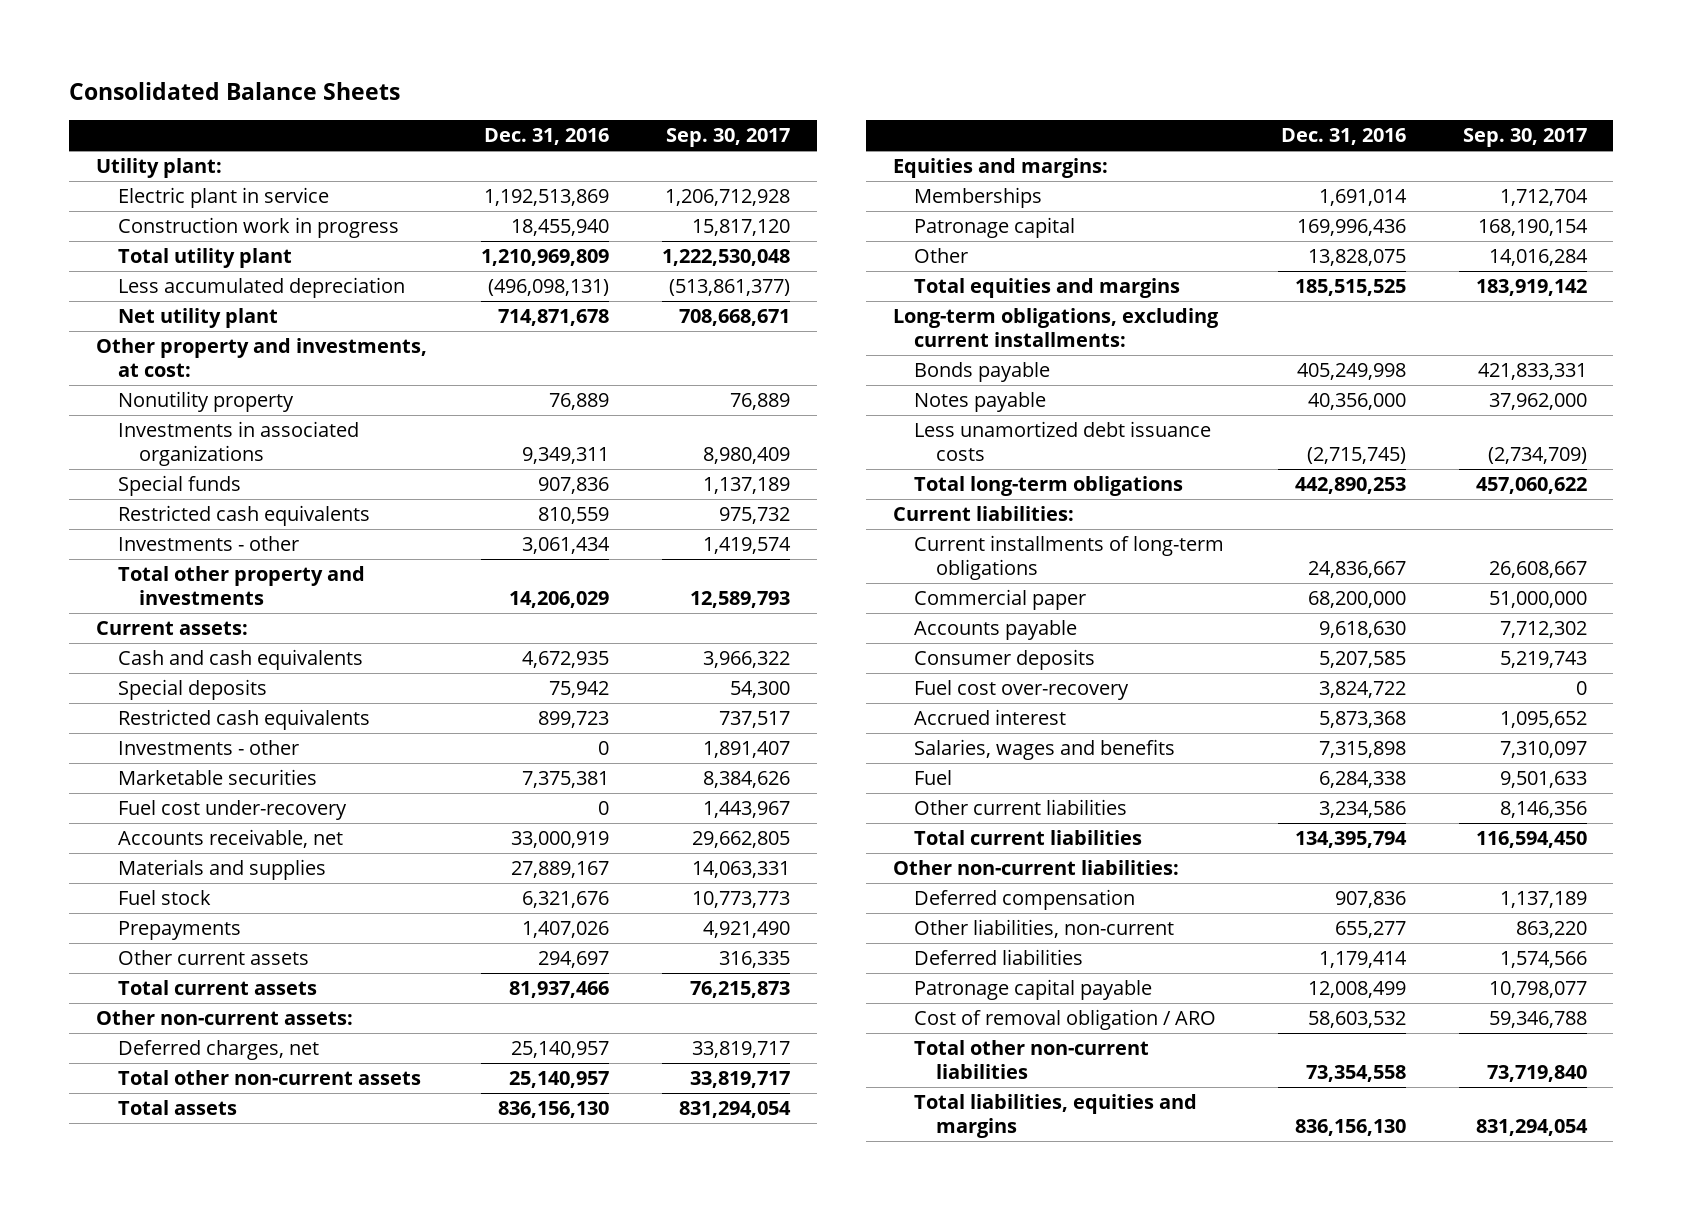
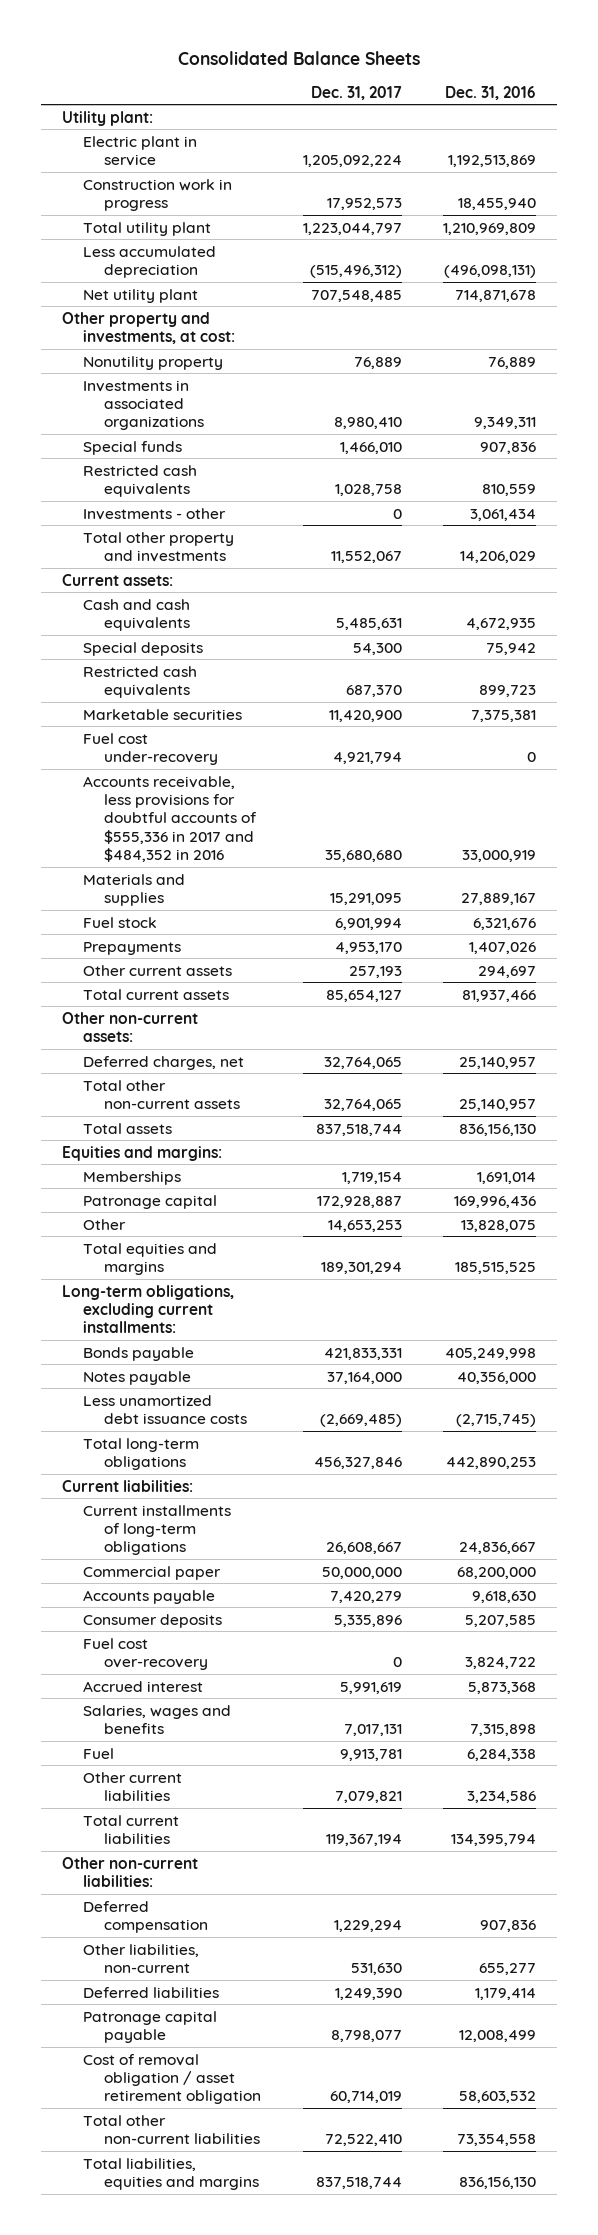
- | Dec. 31, 2016 | Sep. 30, 2017
+ | Dec. 31, 2017 | Dec. 31, 2016
- Investments - other | 0 | 1,891,407
- Accounts receivable, net | 33,000,919 | 29,662,805
+ Accounts receivable, less provisions for doubtful accounts of $555,336 in 2017 and $484,352 in 2016 | 35,680,680 | 33,000,919
- Cost of removal obligation / ARO | 58,603,532 | 59,346,788
+ Cost of removal obligation / asset retirement obligation | 60,714,019 | 58,603,532

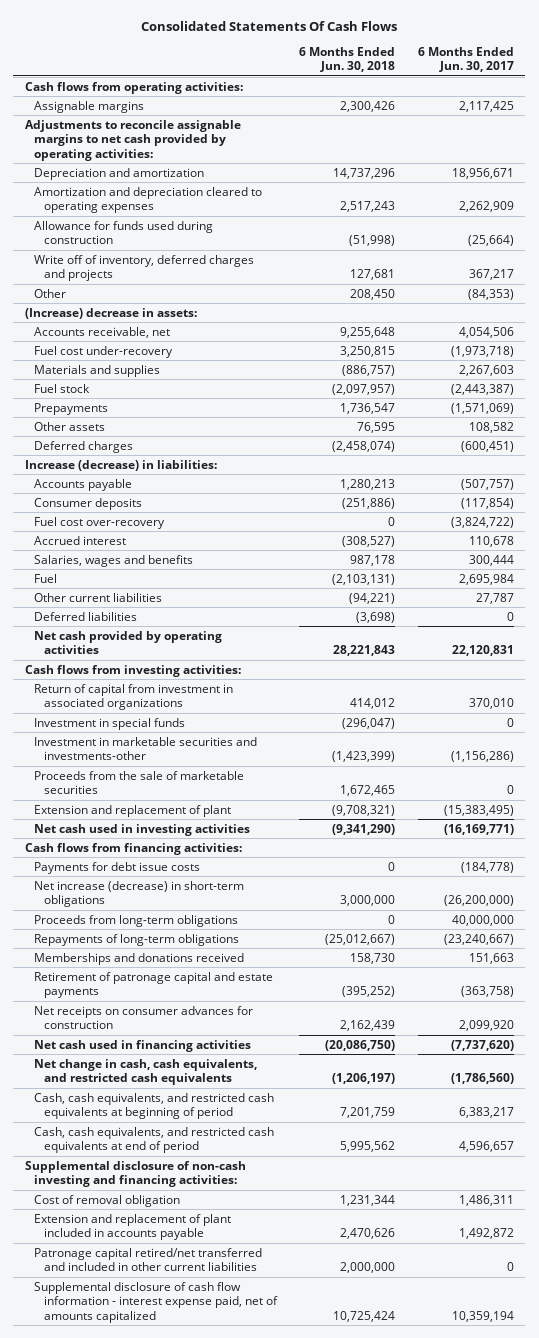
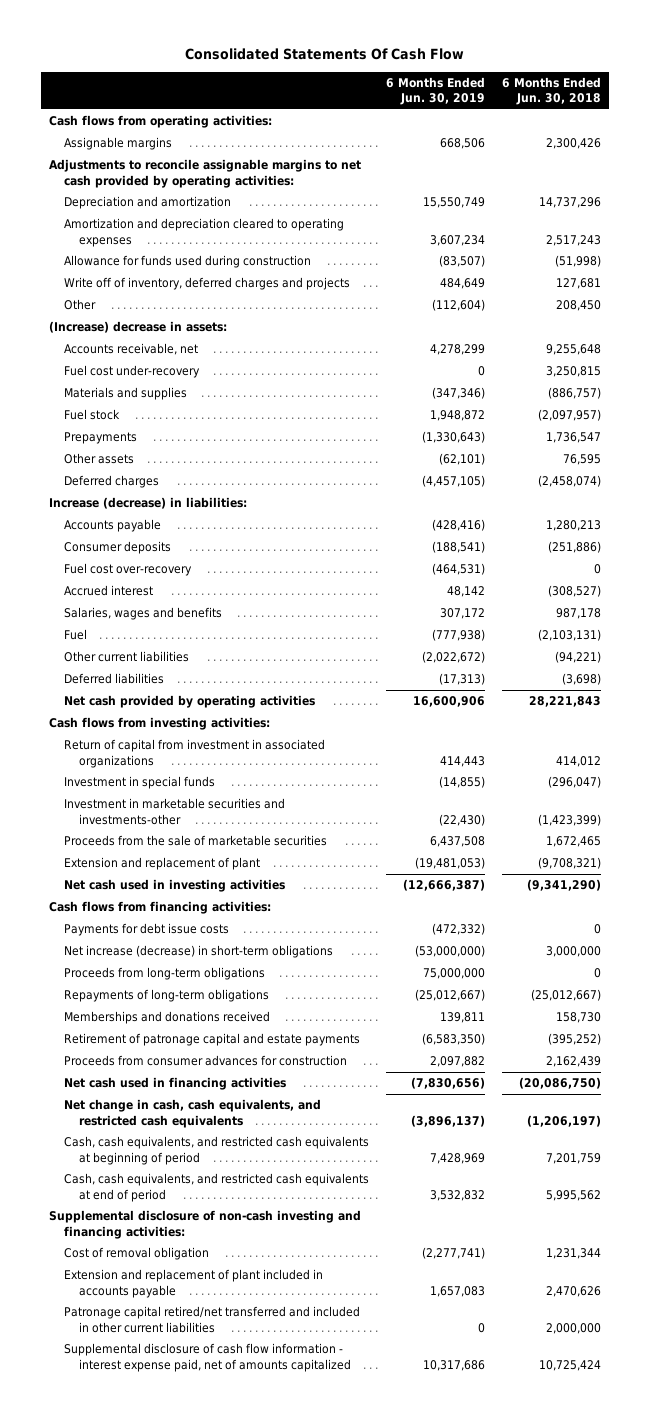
- Consolidated Statements Of Cash Flows
+ Consolidated Statements Of Cash Flow
- | 6 Months Ended Jun. 30, 2018 | 6 Months Ended Jun. 30, 2017
+ | 6 Months Ended Jun. 30, 2019 | 6 Months Ended Jun. 30, 2018
- Net receipts on consumer advances for construction | 2,162,439 | 2,099,920
+ Proceeds from consumer advances for construction | 2,097,882 | 2,162,439

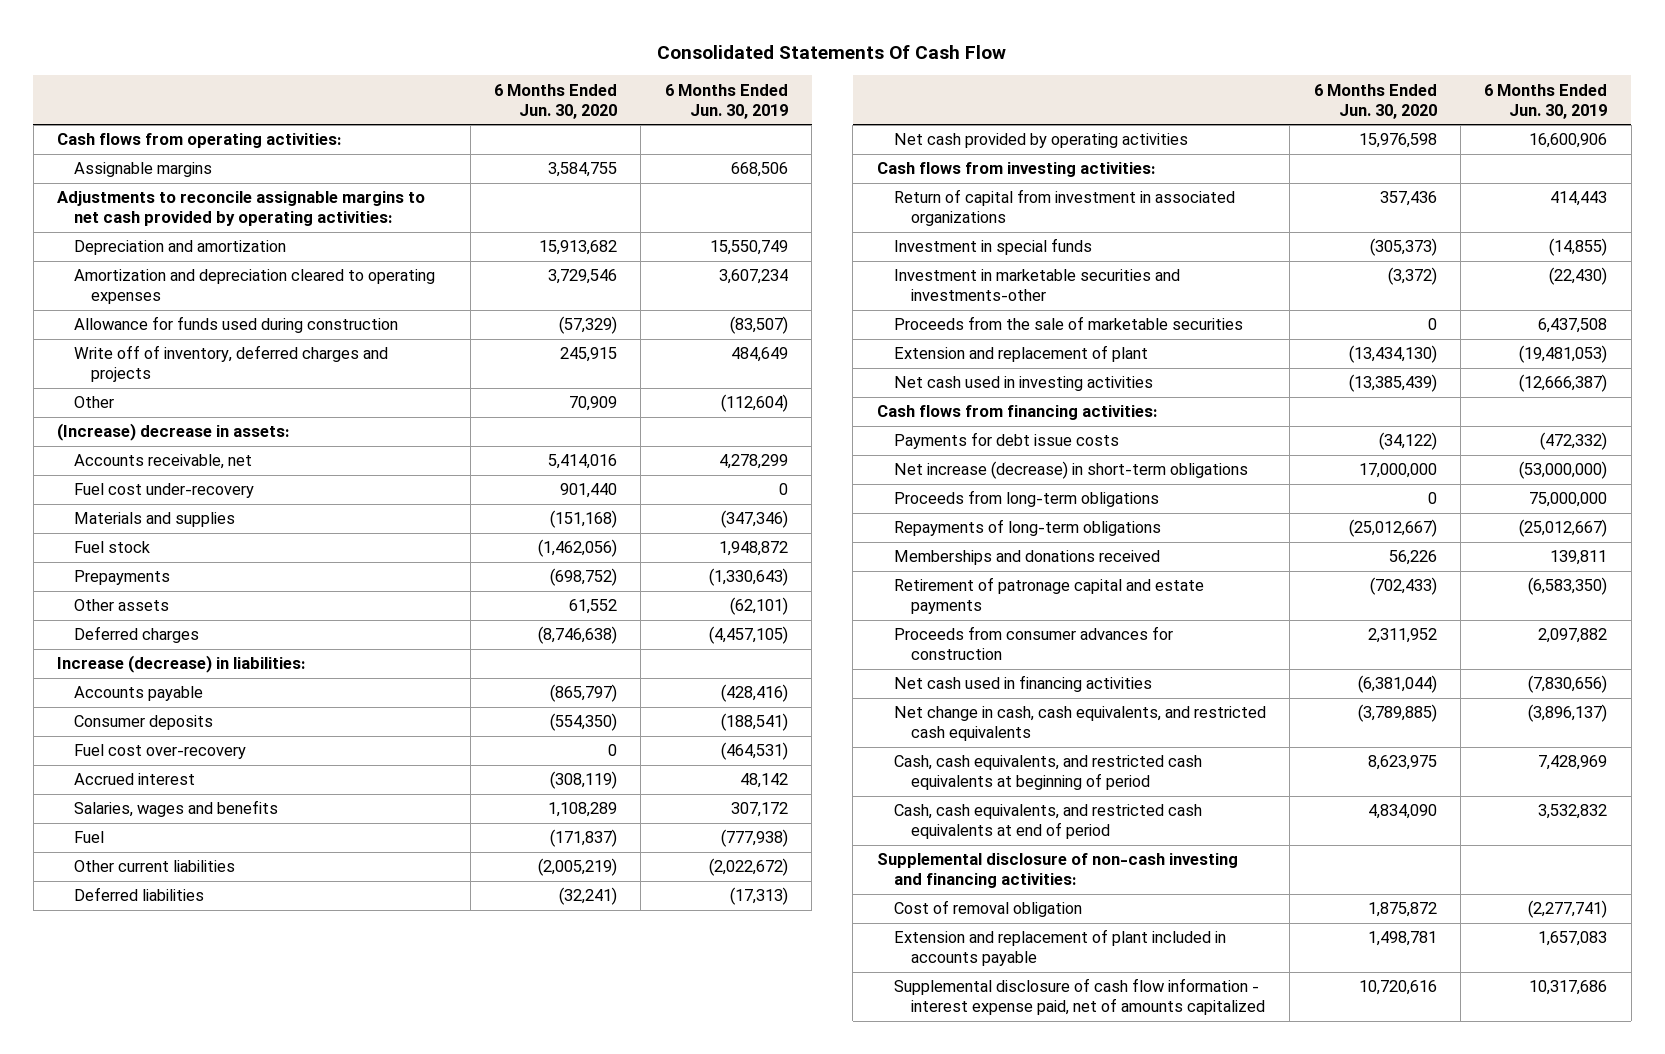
- | 6 Months Ended Jun. 30, 2019 | 6 Months Ended Jun. 30, 2018
+ | 6 Months Ended Jun. 30, 2020 | 6 Months Ended Jun. 30, 2019
- Patronage capital retired/net transferred and included in other current liabilities | 0 | 2,000,000

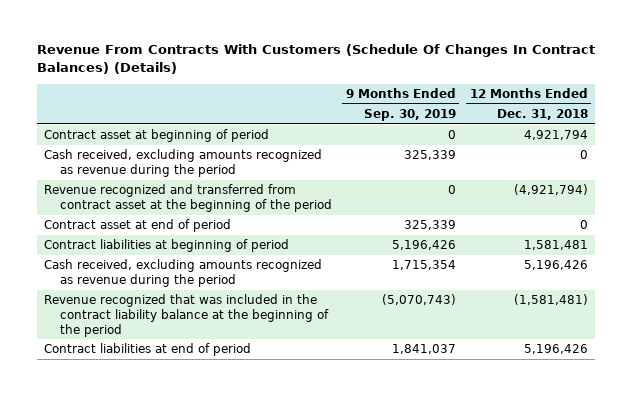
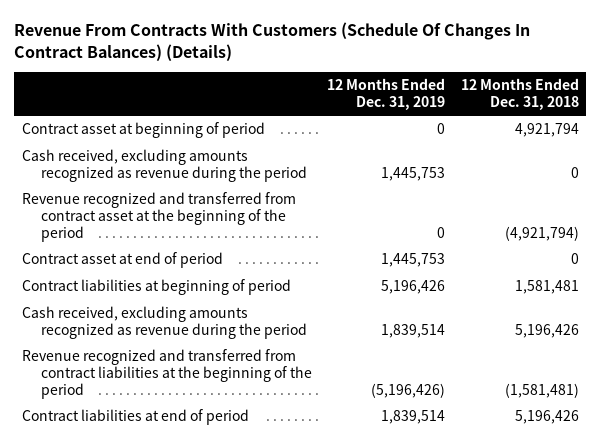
- | 9 Months Ended Sep. 30, 2019 | 12 Months Ended Dec. 31, 2018
+ | 12 Months Ended Dec. 31, 2019 | 12 Months Ended Dec. 31, 2018
- Revenue recognized that was included in the contract liability balance at the beginning of the period | (5,070,743) | (1,581,481)
+ Revenue recognized and transferred from contract liabilities at the beginning of the period | (5,196,426) | (1,581,481)

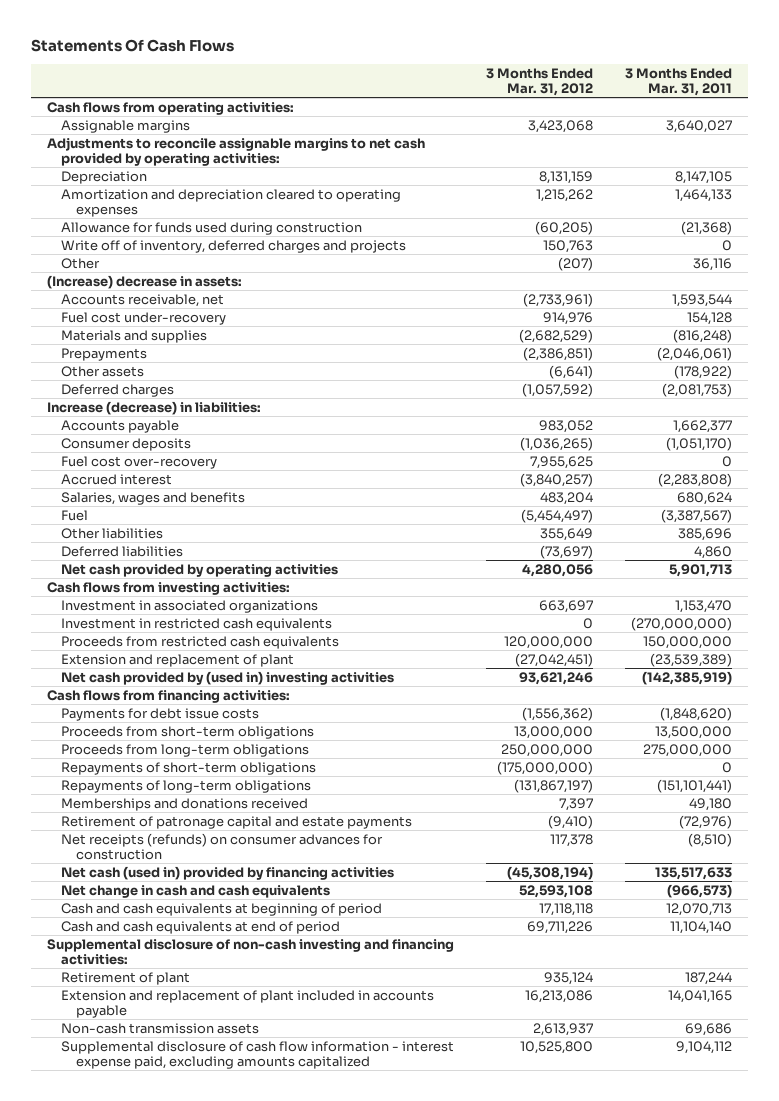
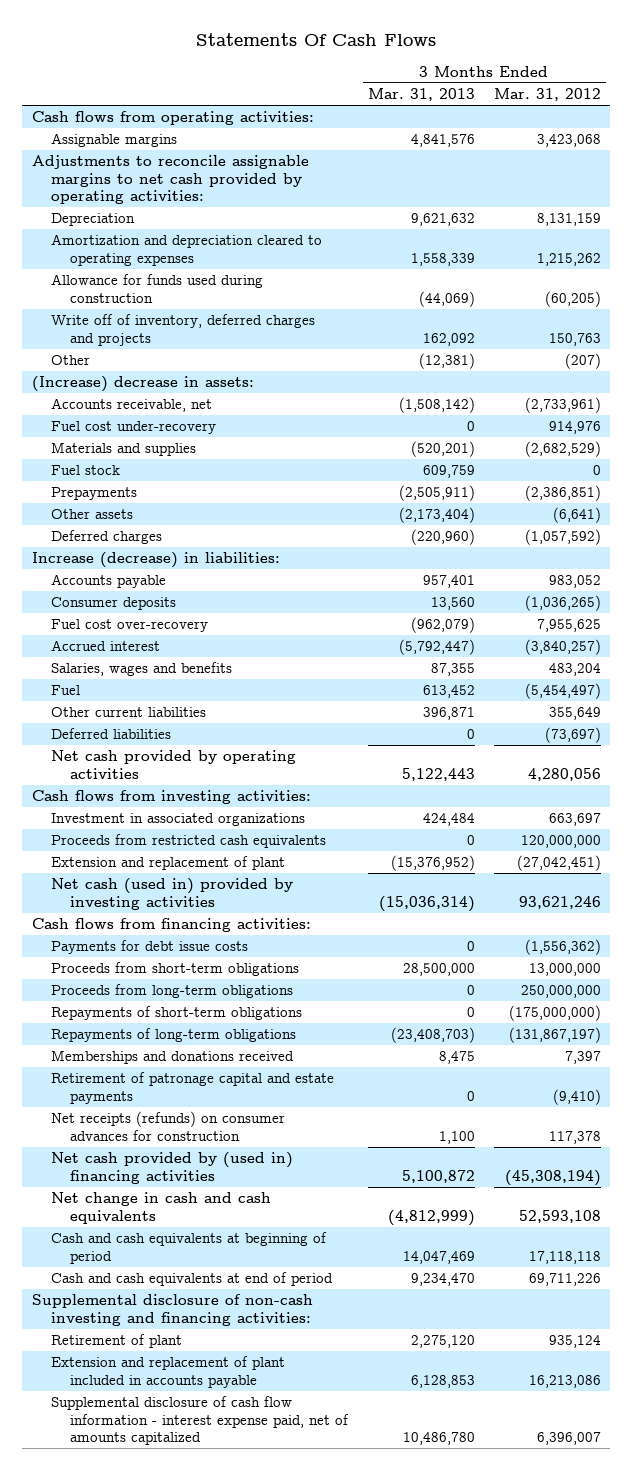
- | 3 Months Ended Mar. 31, 2012 | 3 Months Ended Mar. 31, 2011
+ | 3 Months Ended Mar. 31, 2013 | 3 Months Ended Mar. 31, 2012
+ Fuel stock | 609,759 | 0
- Other liabilities | 355,649 | 385,696
+ Other current liabilities | 396,871 | 355,649
- Investment in restricted cash equivalents | 0 | (270,000,000)
- Net cash provided by (used in) investing activities | 93,621,246 | (142,385,919)
+ Net cash (used in) provided by investing activities | (15,036,314) | 93,621,246
- Net cash (used in) provided by financing activities | (45,308,194) | 135,517,633
+ Net cash provided by (used in) financing activities | 5,100,872 | (45,308,194)
- Non-cash transmission assets | 2,613,937 | 69,686
- Supplemental disclosure of cash flow information - interest expense paid, excluding amounts capitalized | 10,525,800 | 9,104,112
+ Supplemental disclosure of cash flow information - interest expense paid, net of amounts capitalized | 10,486,780 | 6,396,007

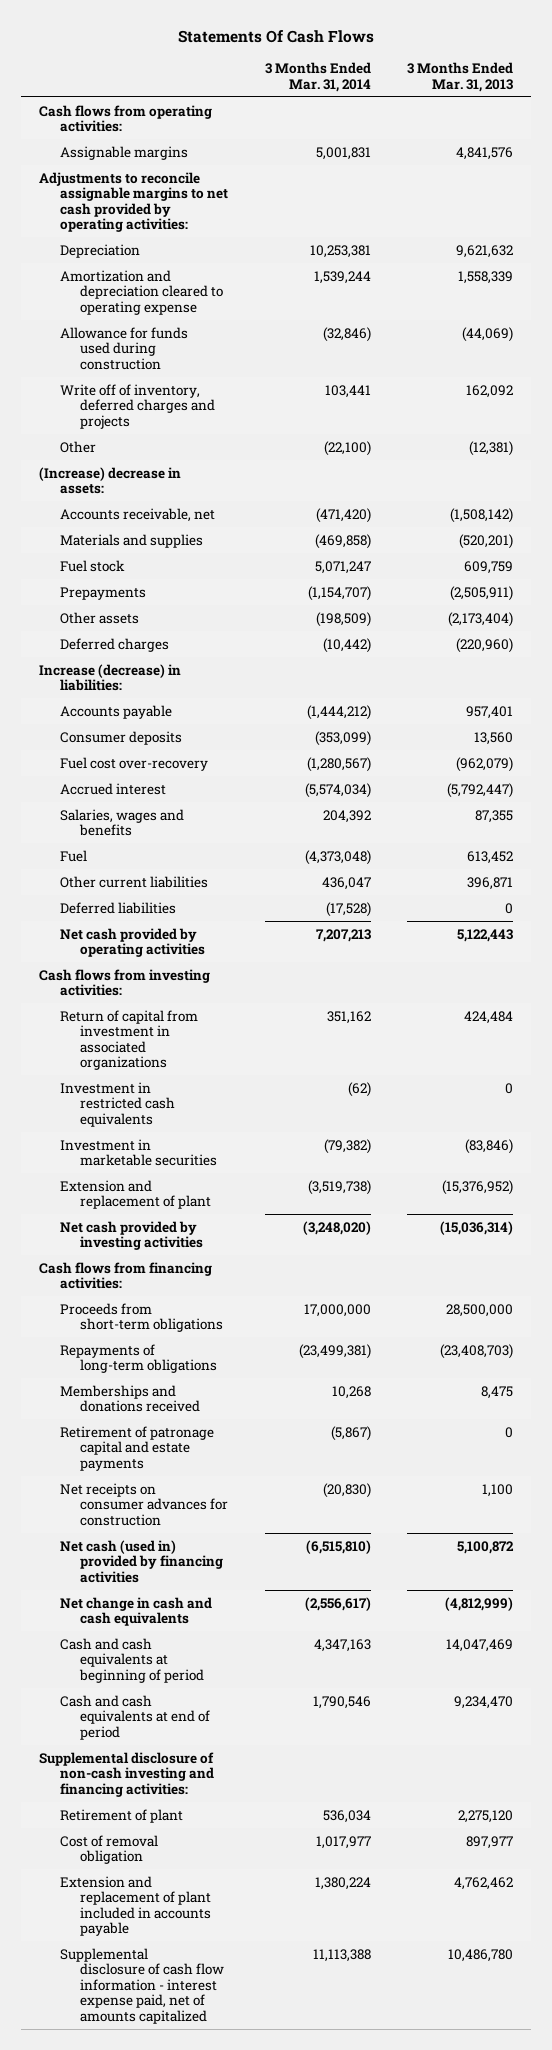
- | 3 Months Ended Mar. 31, 2013 | 3 Months Ended Mar. 31, 2012
+ | 3 Months Ended Mar. 31, 2014 | 3 Months Ended Mar. 31, 2013
- Amortization and depreciation cleared to operating expenses | 1,558,339 | 1,215,262
+ Amortization and depreciation cleared to operating expense | 1,539,244 | 1,558,339
- Fuel cost under-recovery | 0 | 914,976
- Investment in associated organizations | 424,484 | 663,697
- Proceeds from restricted cash equivalents | 0 | 120,000,000
+ Return of capital from investment in associated organizations | 351,162 | 424,484
+ Investment in restricted cash equivalents | (62) | 0
+ Investment in marketable securities | (79,382) | (83,846)
- Net cash (used in) provided by investing activities | (15,036,314) | 93,621,246
+ Net cash provided by investing activities | (3,248,020) | (15,036,314)
- Payments for debt issue costs | 0 | (1,556,362)
- Proceeds from long-term obligations | 0 | 250,000,000
- Repayments of short-term obligations | 0 | (175,000,000)
- Net receipts (refunds) on consumer advances for construction | 1,100 | 117,378
- Net cash provided by (used in) financing activities | 5,100,872 | (45,308,194)
+ Net receipts on consumer advances for construction | (20,830) | 1,100
+ Net cash (used in) provided by financing activities | (6,515,810) | 5,100,872
- Extension and replacement of plant included in accounts payable | 6,128,853 | 16,213,086
+ Cost of removal obligation | 1,017,977 | 897,977
+ Extension and replacement of plant included in accounts payable | 1,380,224 | 4,762,462

